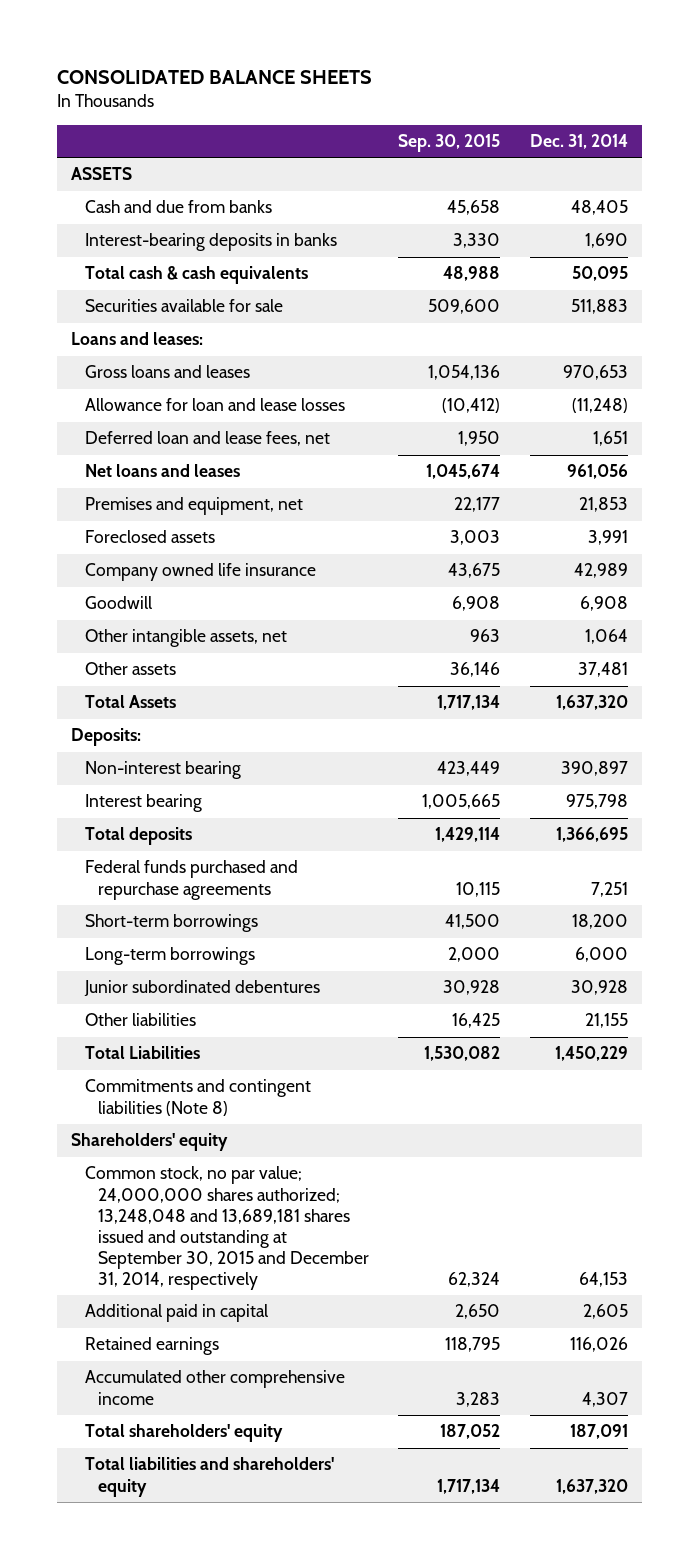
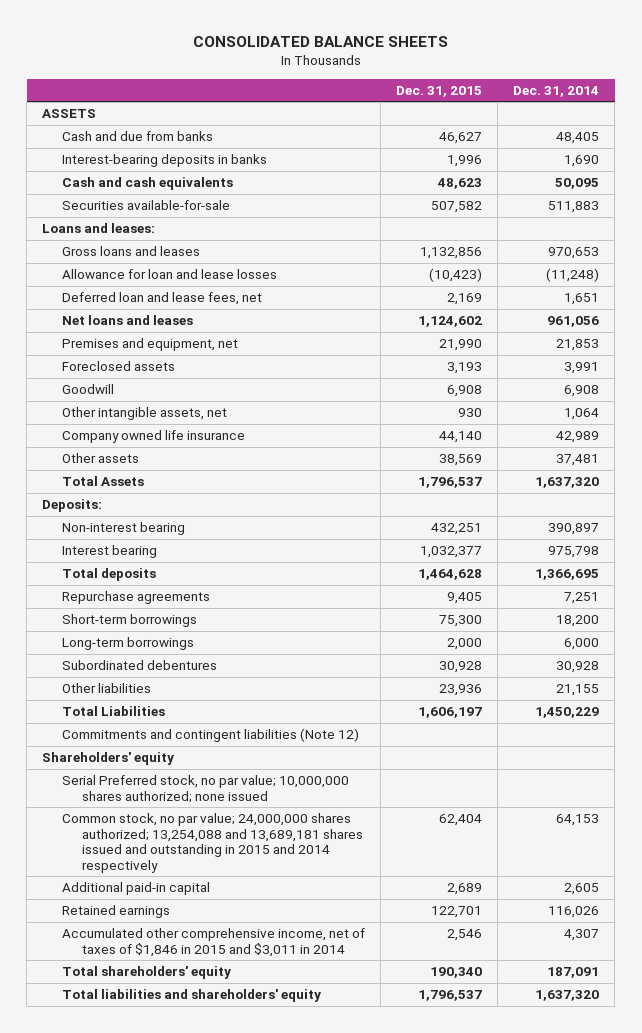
- | Sep. 30, 2015 | Dec. 31, 2014
+ | Dec. 31, 2015 | Dec. 31, 2014
- Total cash & cash equivalents | 48,988 | 50,095
- Securities available for sale | 509,600 | 511,883
+ Cash and cash equivalents | 48,623 | 50,095
+ Securities available-for-sale | 507,582 | 511,883
moved down: Company owned life insurance | 44,140 | 42,989
- Federal funds purchased and repurchase agreements | 10,115 | 7,251
+ Repurchase agreements | 9,405 | 7,251
- Junior subordinated debentures | 30,928 | 30,928
+ Subordinated debentures | 30,928 | 30,928
- Commitments and contingent liabilities (Note 8)
+ Commitments and contingent liabilities (Note 12)
- Common stock, no par value; 24,000,000 shares authorized; 13,248,048 and 13,689,181 shares issued and outstanding at September 30, 2015 and December 31, 2014, respectively | 62,324 | 64,153
- Additional paid in capital | 2,650 | 2,605
+ Serial Preferred stock, no par value; 10,000,000 shares authorized; none issued
+ Common stock, no par value; 24,000,000 shares authorized; 13,254,088 and 13,689,181 shares issued and outstanding in 2015 and 2014 respectively | 62,404 | 64,153
+ Additional paid-in capital | 2,689 | 2,605
- Accumulated other comprehensive income | 3,283 | 4,307
+ Accumulated other comprehensive income, net of taxes of $1,846 in 2015 and $3,011 in 2014 | 2,546 | 4,307

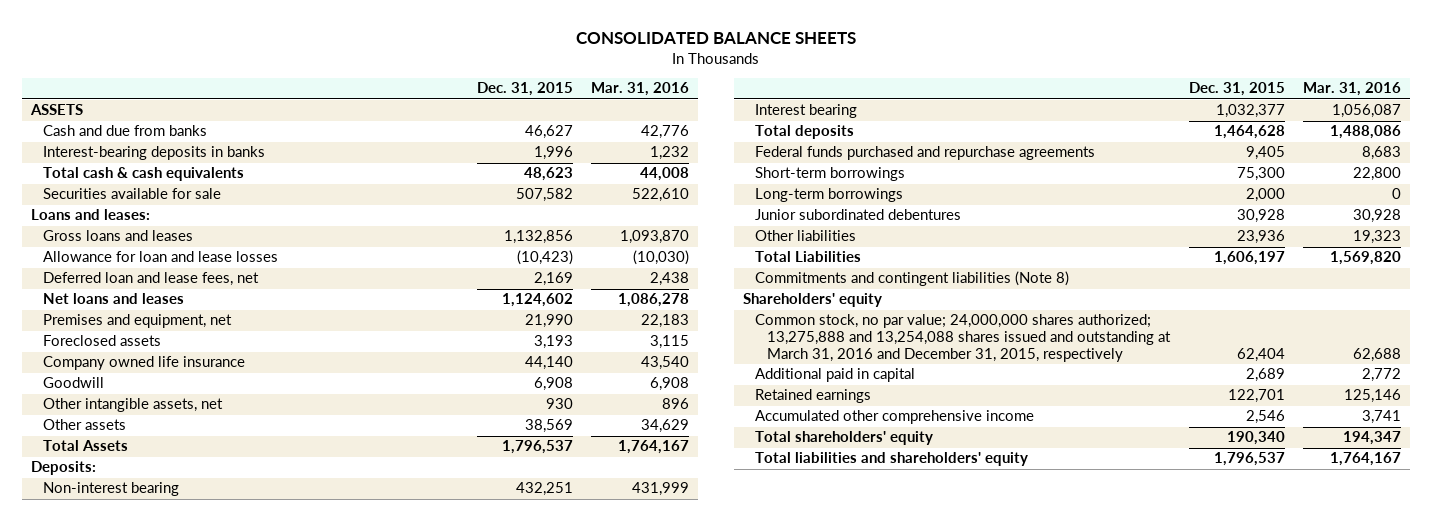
- | Dec. 31, 2015 | Dec. 31, 2014
+ | Dec. 31, 2015 | Mar. 31, 2016
- Cash and cash equivalents | 48,623 | 50,095
- Securities available-for-sale | 507,582 | 511,883
+ Total cash & cash equivalents | 48,623 | 44,008
+ Securities available for sale | 507,582 | 522,610
moved up: Company owned life insurance | 44,140 | 43,540
- Repurchase agreements | 9,405 | 7,251
+ Federal funds purchased and repurchase agreements | 9,405 | 8,683
- Subordinated debentures | 30,928 | 30,928
+ Junior subordinated debentures | 30,928 | 30,928
- Commitments and contingent liabilities (Note 12)
+ Commitments and contingent liabilities (Note 8)
- Serial Preferred stock, no par value; 10,000,000 shares authorized; none issued
- Common stock, no par value; 24,000,000 shares authorized; 13,254,088 and 13,689,181 shares issued and outstanding in 2015 and 2014 respectively | 62,404 | 64,153
- Additional paid-in capital | 2,689 | 2,605
+ Common stock, no par value; 24,000,000 shares authorized; 13,275,888 and 13,254,088 shares issued and outstanding at March 31, 2016 and December 31, 2015, respectively | 62,404 | 62,688
+ Additional paid in capital | 2,689 | 2,772
- Accumulated other comprehensive income, net of taxes of $1,846 in 2015 and $3,011 in 2014 | 2,546 | 4,307
+ Accumulated other comprehensive income | 2,546 | 3,741

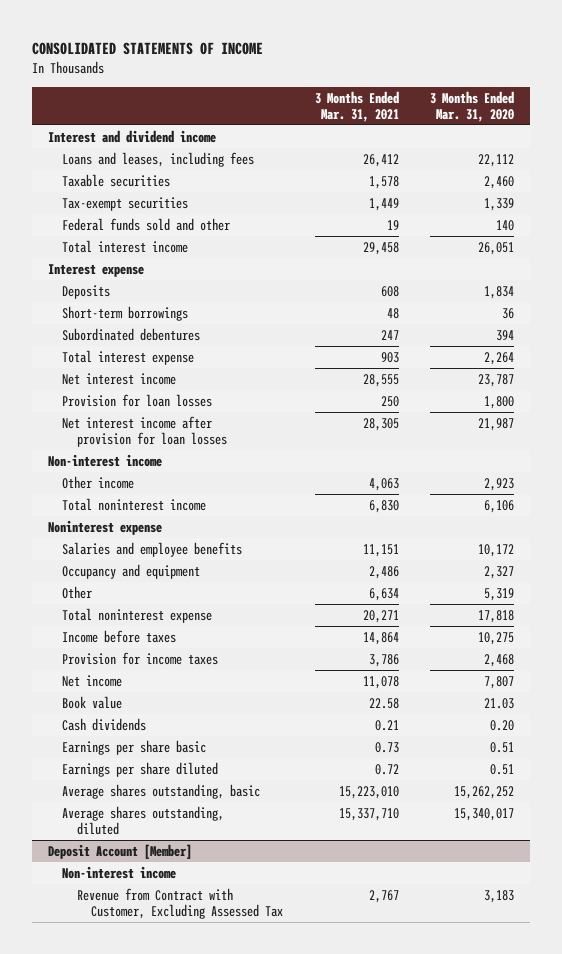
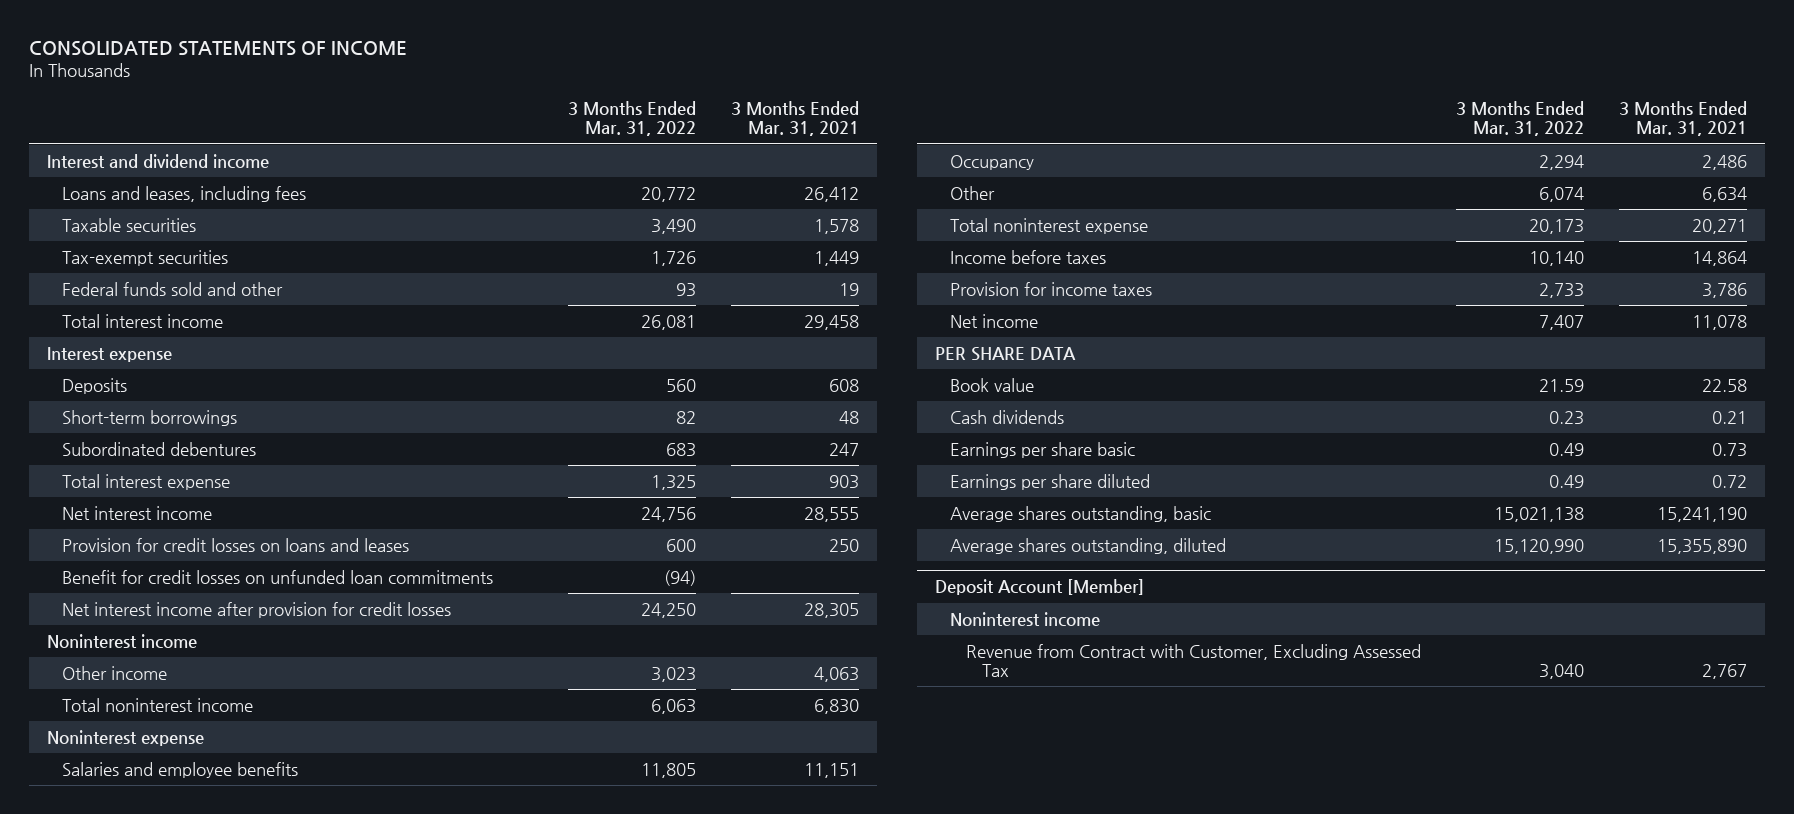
- | 3 Months Ended Mar. 31, 2021 | 3 Months Ended Mar. 31, 2020
+ | 3 Months Ended Mar. 31, 2022 | 3 Months Ended Mar. 31, 2021
- Provision for loan losses | 250 | 1,800
- Net interest income after provision for loan losses | 28,305 | 21,987
- Non-interest income
+ Provision for credit losses on loans and leases | 600 | 250
+ Benefit for credit losses on unfunded loan commitments | (94) |
+ Net interest income after provision for credit losses | 24,250 | 28,305
+ Noninterest income
- Occupancy and equipment | 2,486 | 2,327
+ Occupancy | 2,294 | 2,486
+ PER SHARE DATA
- Average shares outstanding, basic | 15,223,010 | 15,262,252
- Average shares outstanding, diluted | 15,337,710 | 15,340,017
+ Average shares outstanding, basic | 15,021,138 | 15,241,190
+ Average shares outstanding, diluted | 15,120,990 | 15,355,890
@ Deposit Account [Member]
- Non-interest income
+ Noninterest income

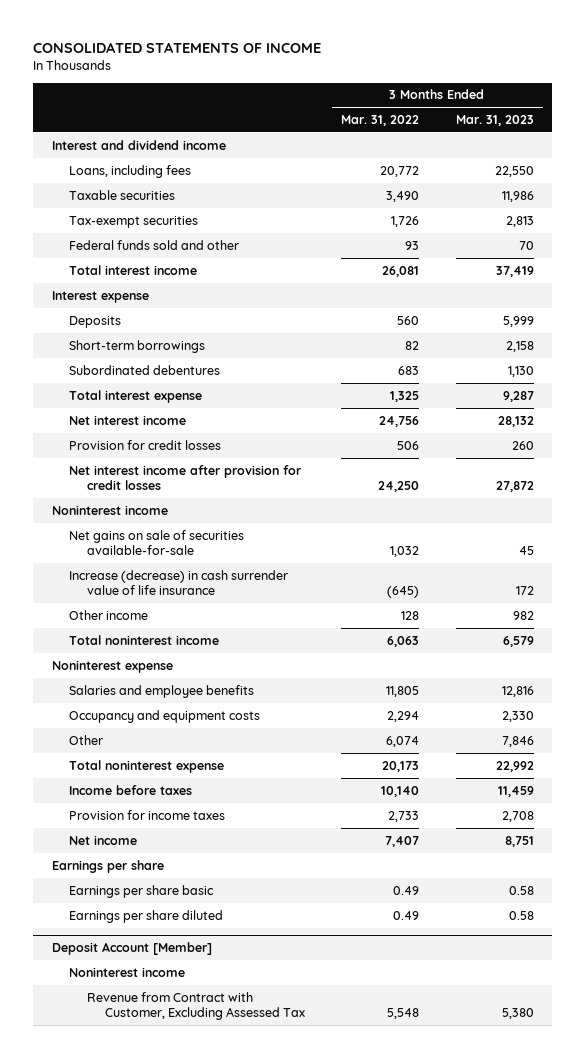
- | 3 Months Ended Mar. 31, 2022 | 3 Months Ended Mar. 31, 2021
+ | 3 Months Ended Mar. 31, 2022 | 3 Months Ended Mar. 31, 2023
- Loans and leases, including fees | 20,772 | 26,412
+ Loans, including fees | 20,772 | 22,550
- Provision for credit losses on loans and leases | 600 | 250
- Benefit for credit losses on unfunded loan commitments | (94) |
+ Provision for credit losses | 506 | 260
- Other income | 3,023 | 4,063
+ Net gains on sale of securities available-for-sale | 1,032 | 45
+ Increase (decrease) in cash surrender value of life insurance | (645) | 172
+ Other income | 128 | 982
- Occupancy | 2,294 | 2,486
+ Occupancy and equipment costs | 2,294 | 2,330
- PER SHARE DATA
- Book value | 21.59 | 22.58
- Cash dividends | 0.23 | 0.21
+ Earnings per share
- Average shares outstanding, basic | 15,021,138 | 15,241,190
- Average shares outstanding, diluted | 15,120,990 | 15,355,890
@ Deposit Account [Member]
- Revenue from Contract with Customer, Excluding Assessed Tax | 3,040 | 2,767
+ Revenue from Contract with Customer, Excluding Assessed Tax | 5,548 | 5,380

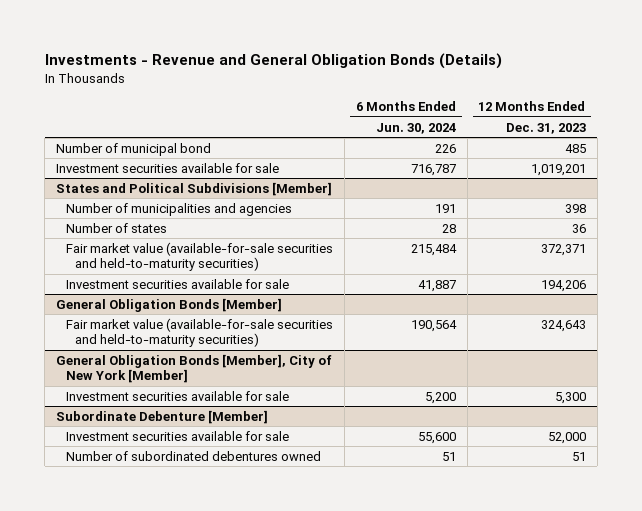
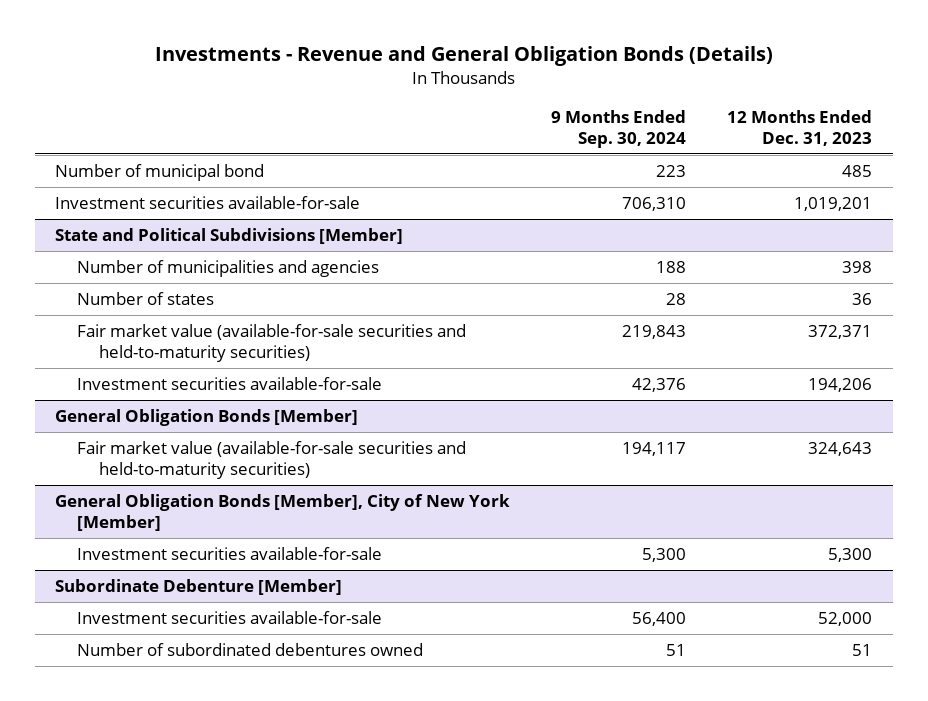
- | 6 Months Ended Jun. 30, 2024 | 12 Months Ended Dec. 31, 2023
+ | 9 Months Ended Sep. 30, 2024 | 12 Months Ended Dec. 31, 2023
- Investment securities available for sale | 716,787 | 1,019,201
- States and Political Subdivisions [Member]
+ Investment securities available-for-sale | 706,310 | 1,019,201
+ State and Political Subdivisions [Member]
- Investment securities available for sale | 41,887 | 194,206
+ Investment securities available-for-sale | 42,376 | 194,206
@ General Obligation Bonds [Member], City of New York [Member]
- Investment securities available for sale | 5,200 | 5,300
+ Investment securities available-for-sale | 5,300 | 5,300
@ Subordinate Debenture [Member]
- Investment securities available for sale | 55,600 | 52,000
+ Investment securities available-for-sale | 56,400 | 52,000

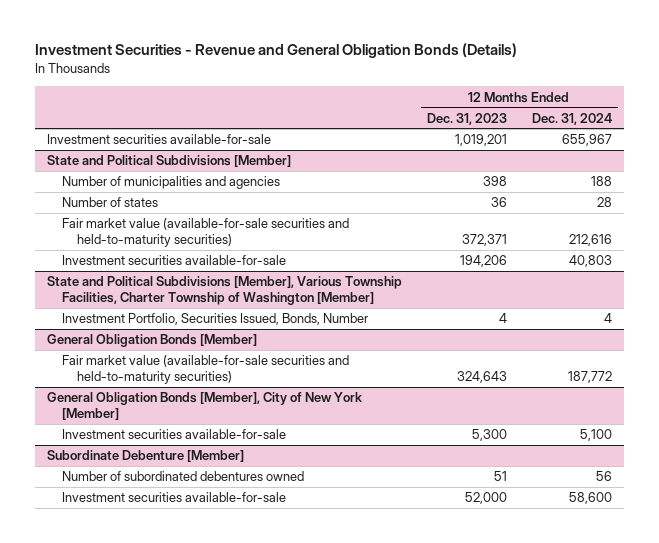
- Investments - Revenue and General Obligation Bonds (Details)
+ Investment Securities - Revenue and General Obligation Bonds (Details)
- | 9 Months Ended Sep. 30, 2024 | 12 Months Ended Dec. 31, 2023
+ | 12 Months Ended Dec. 31, 2023 | 12 Months Ended Dec. 31, 2024
- Number of municipal bond | 223 | 485
+ State and Political Subdivisions [Member], Various Township Facilities, Charter Township of Washington [Member]
+ Investment Portfolio, Securities Issued, Bonds, Number | 4 | 4
@ Subordinate Debenture [Member]
moved down: Investment securities available-for-sale | 52,000 | 58,600

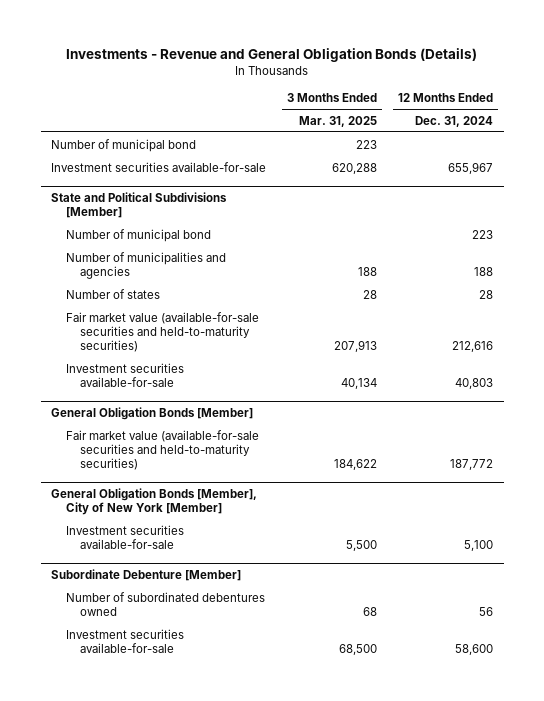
- Investment Securities - Revenue and General Obligation Bonds (Details)
+ Investments - Revenue and General Obligation Bonds (Details)
- | 12 Months Ended Dec. 31, 2023 | 12 Months Ended Dec. 31, 2024
+ | 3 Months Ended Mar. 31, 2025 | 12 Months Ended Dec. 31, 2024
+ Number of municipal bond | 223 |
@ State and Political Subdivisions [Member]
+ Number of municipal bond | | 223
- State and Political Subdivisions [Member], Various Township Facilities, Charter Township of Washington [Member]
- Investment Portfolio, Securities Issued, Bonds, Number | 4 | 4

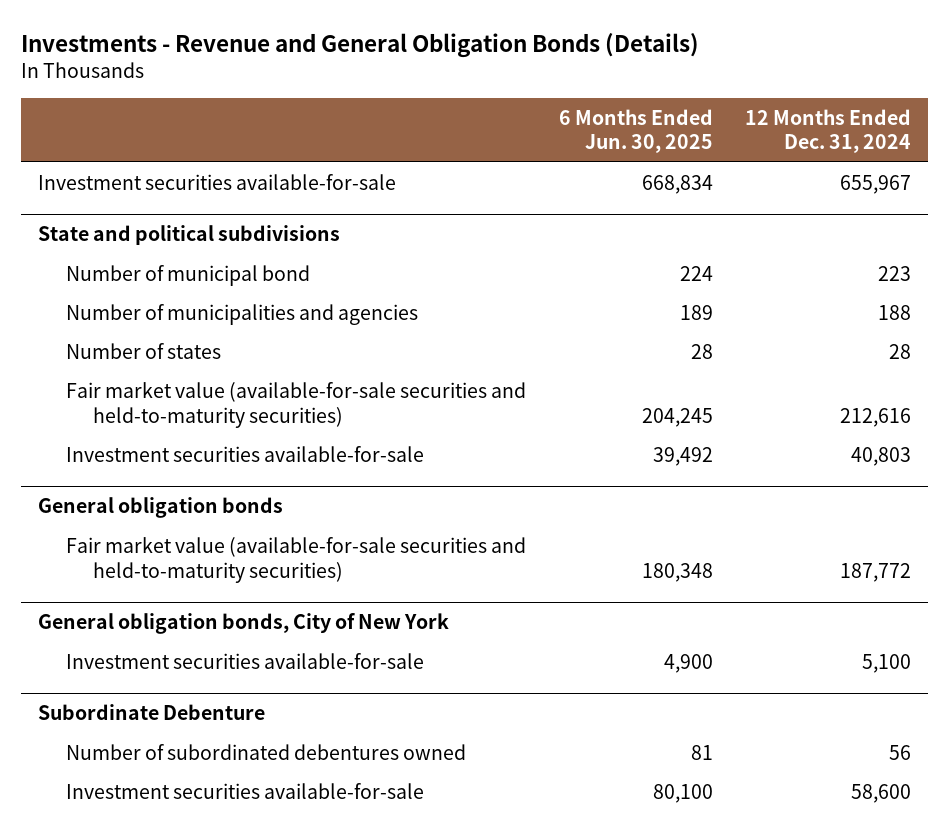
- | 3 Months Ended Mar. 31, 2025 | 12 Months Ended Dec. 31, 2024
+ | 6 Months Ended Jun. 30, 2025 | 12 Months Ended Dec. 31, 2024
- Number of municipal bond | 223 |
- State and Political Subdivisions [Member]
+ State and political subdivisions
- General Obligation Bonds [Member]
+ General obligation bonds
- General Obligation Bonds [Member], City of New York [Member]
+ General obligation bonds, City of New York
- Subordinate Debenture [Member]
+ Subordinate Debenture

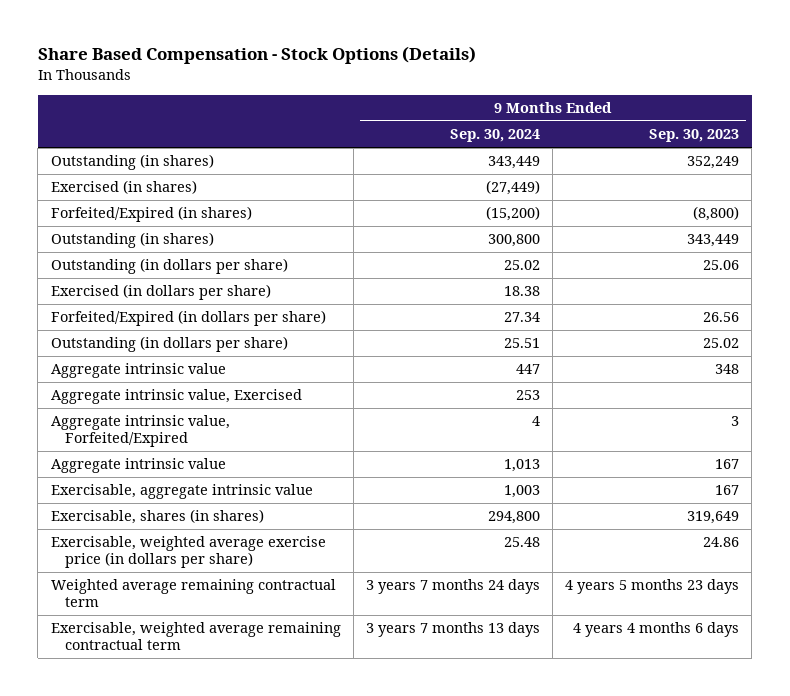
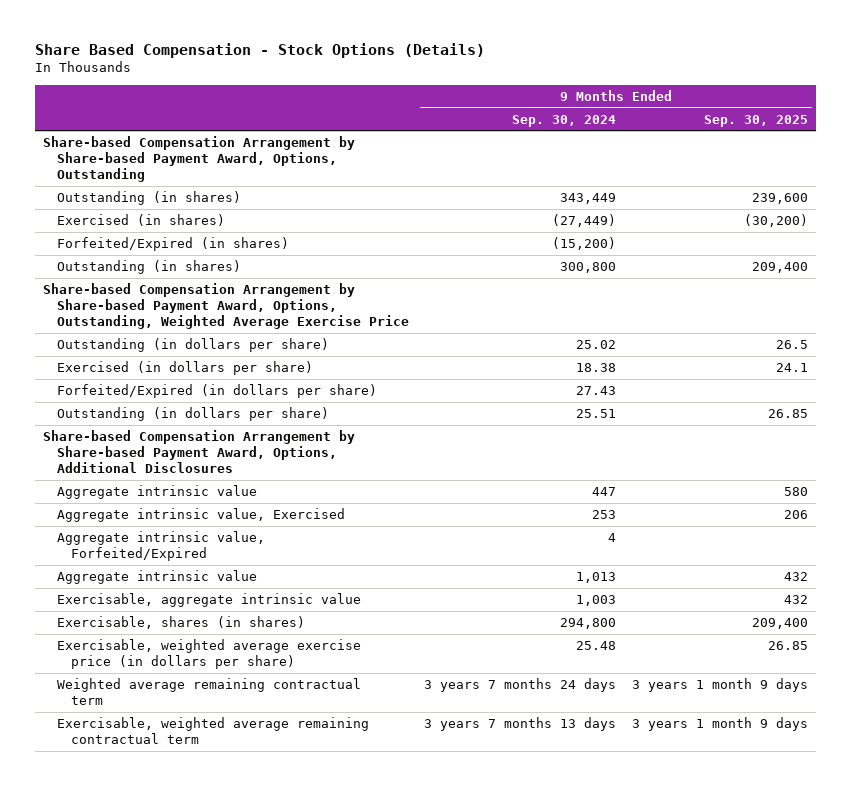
- | 9 Months Ended Sep. 30, 2024 | 9 Months Ended Sep. 30, 2023
+ | 9 Months Ended Sep. 30, 2024 | 9 Months Ended Sep. 30, 2025
+ Share-based Compensation Arrangement by Share-based Payment Award, Options, Outstanding
+ Share-based Compensation Arrangement by Share-based Payment Award, Options, Outstanding, Weighted Average Exercise Price
- Forfeited/Expired (in dollars per share) | 27.34 | 26.56
+ Forfeited/Expired (in dollars per share) | 27.43 |
+ Share-based Compensation Arrangement by Share-based Payment Award, Options, Additional Disclosures

